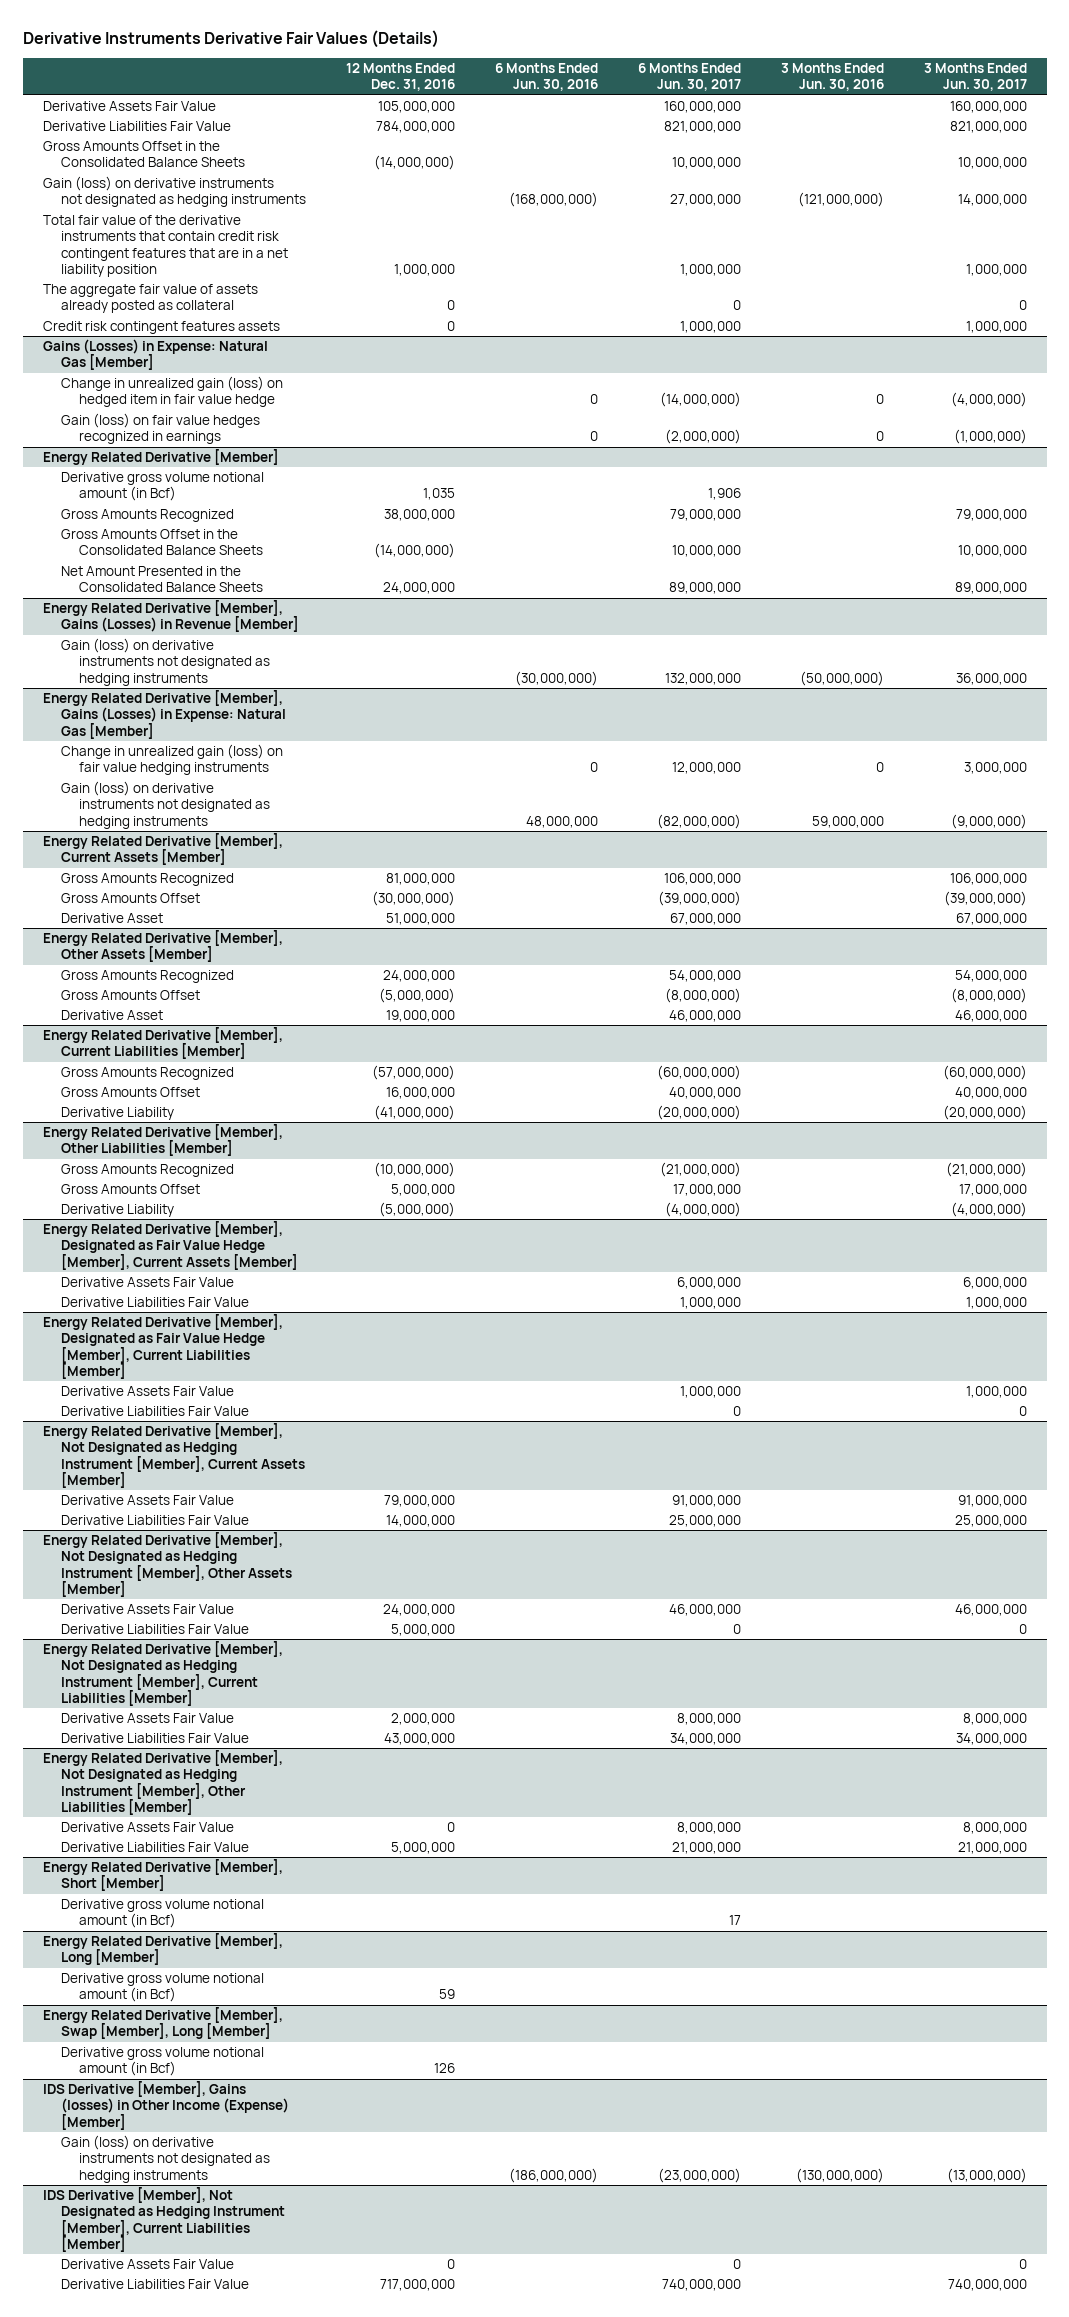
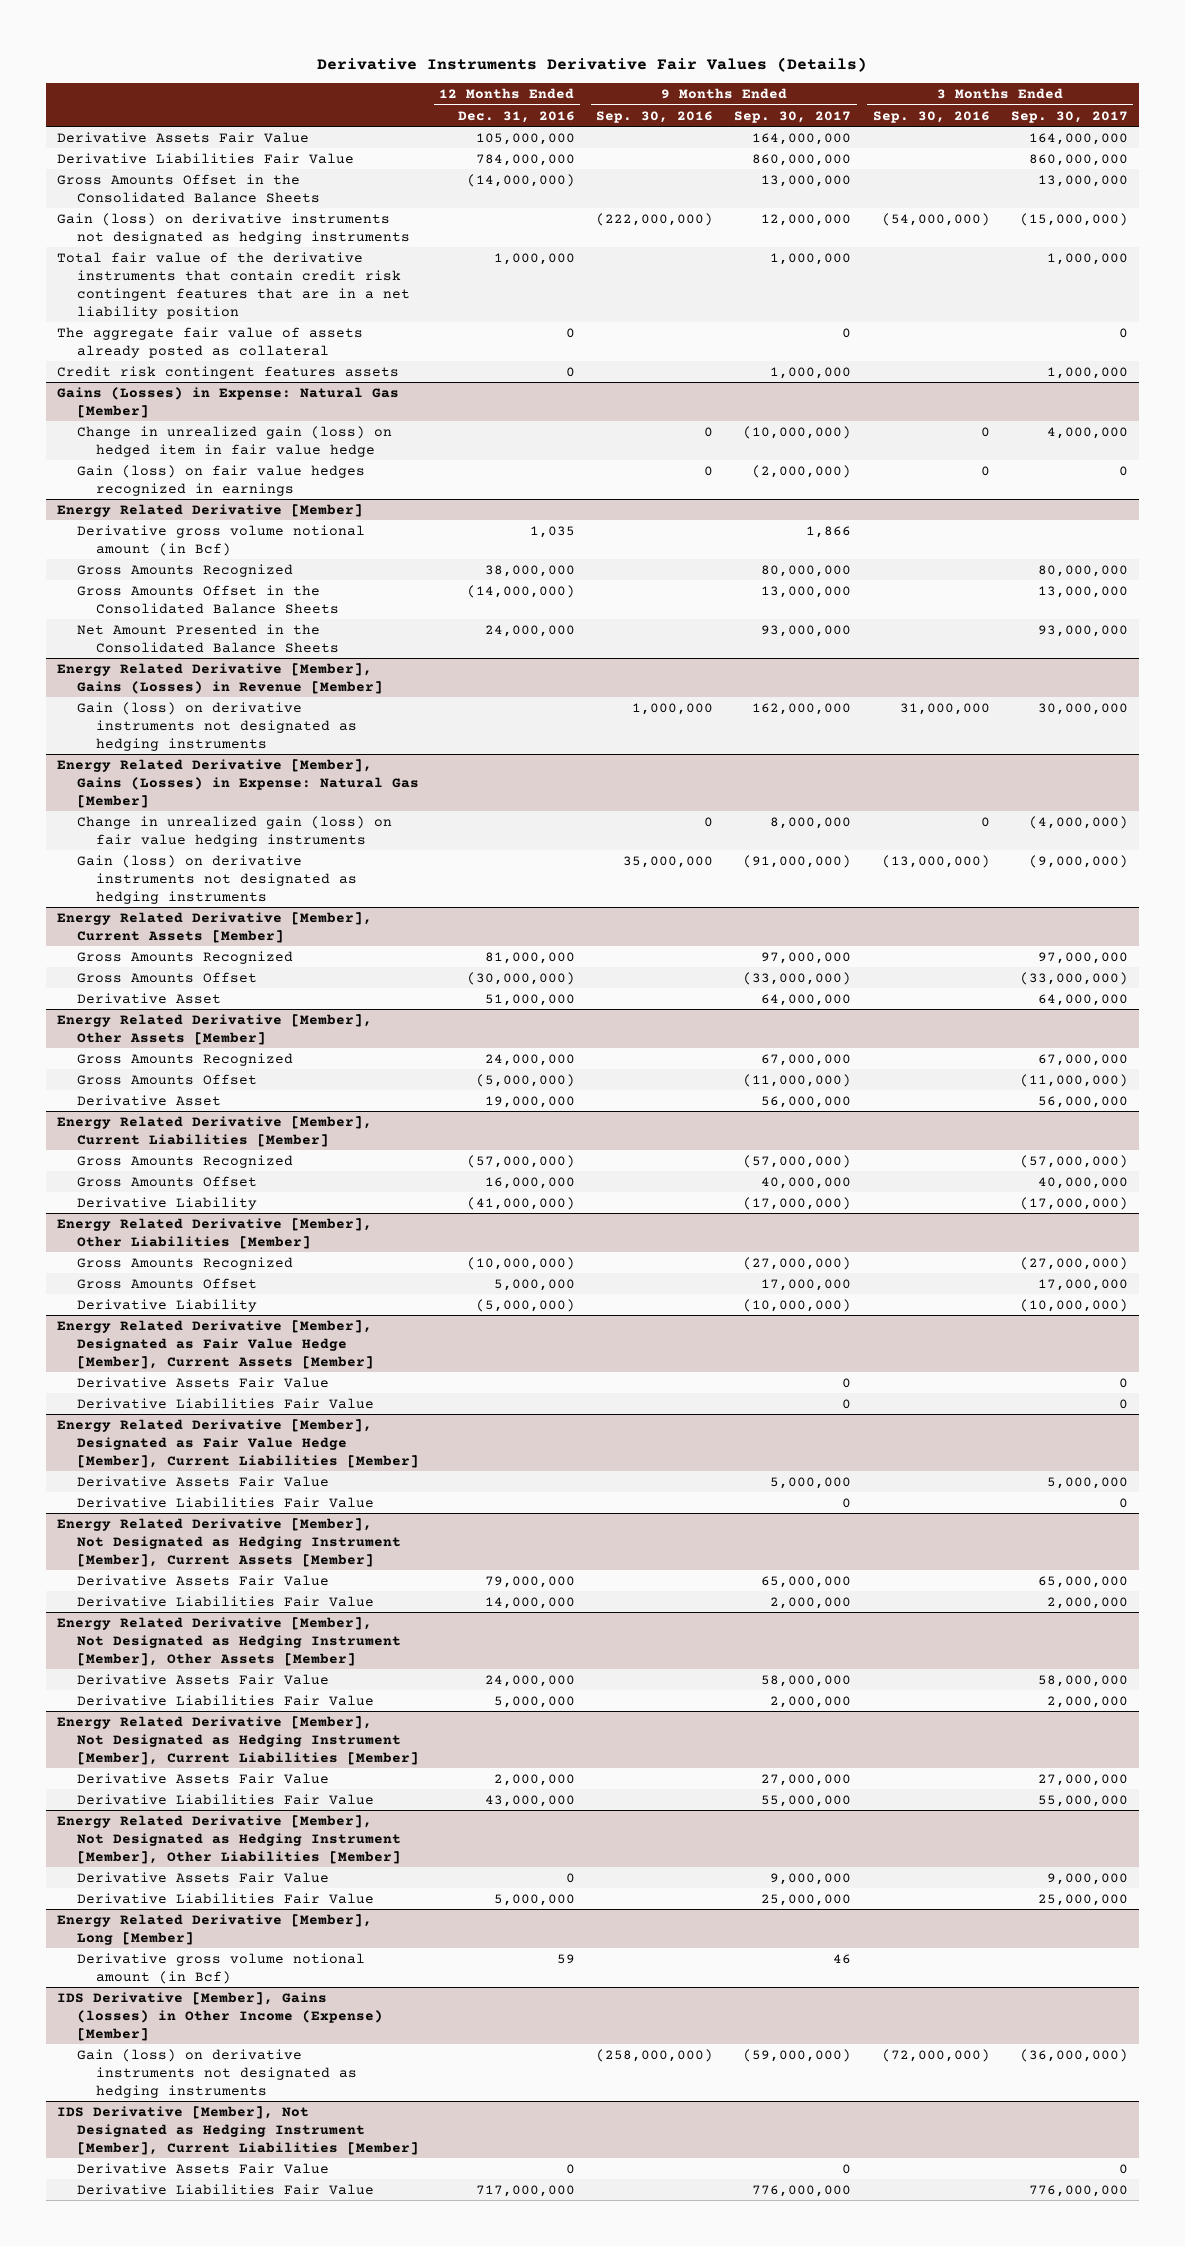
- | 12 Months Ended Dec. 31, 2016 | 6 Months Ended Jun. 30, 2016 | 6 Months Ended Jun. 30, 2017 | 3 Months Ended Jun. 30, 2016 | 3 Months Ended Jun. 30, 2017
+ | 12 Months Ended Dec. 31, 2016 | 9 Months Ended Sep. 30, 2016 | 9 Months Ended Sep. 30, 2017 | 3 Months Ended Sep. 30, 2016 | 3 Months Ended Sep. 30, 2017
- Energy Related Derivative [Member], Short [Member]
- Derivative gross volume notional amount (in Bcf) | | | 17 | |
- Energy Related Derivative [Member], Swap [Member], Long [Member]
- Derivative gross volume notional amount (in Bcf) | 126 | | | |

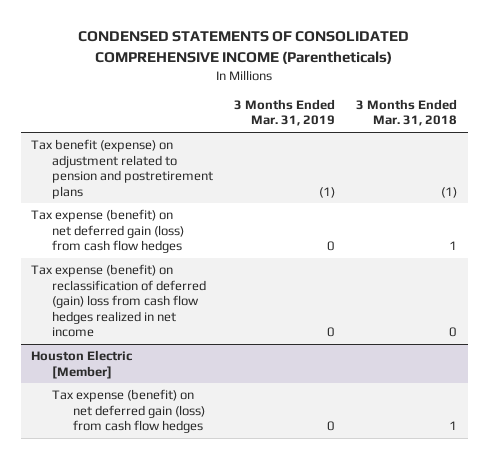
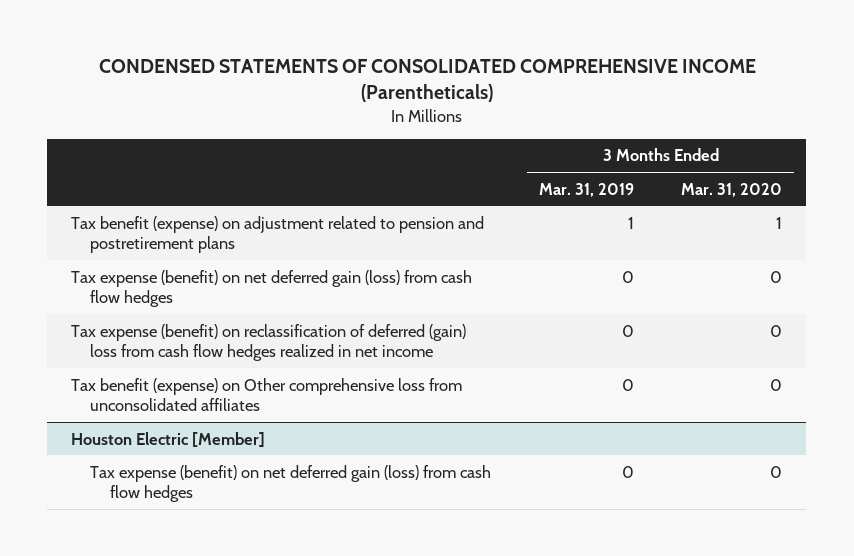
- | 3 Months Ended Mar. 31, 2019 | 3 Months Ended Mar. 31, 2018
+ | 3 Months Ended Mar. 31, 2019 | 3 Months Ended Mar. 31, 2020
- Tax benefit (expense) on adjustment related to pension and postretirement plans | (1) | (1)
+ Tax benefit (expense) on adjustment related to pension and postretirement plans | 1 | 1
+ Tax benefit (expense) on Other comprehensive loss from unconsolidated affiliates | 0 | 0

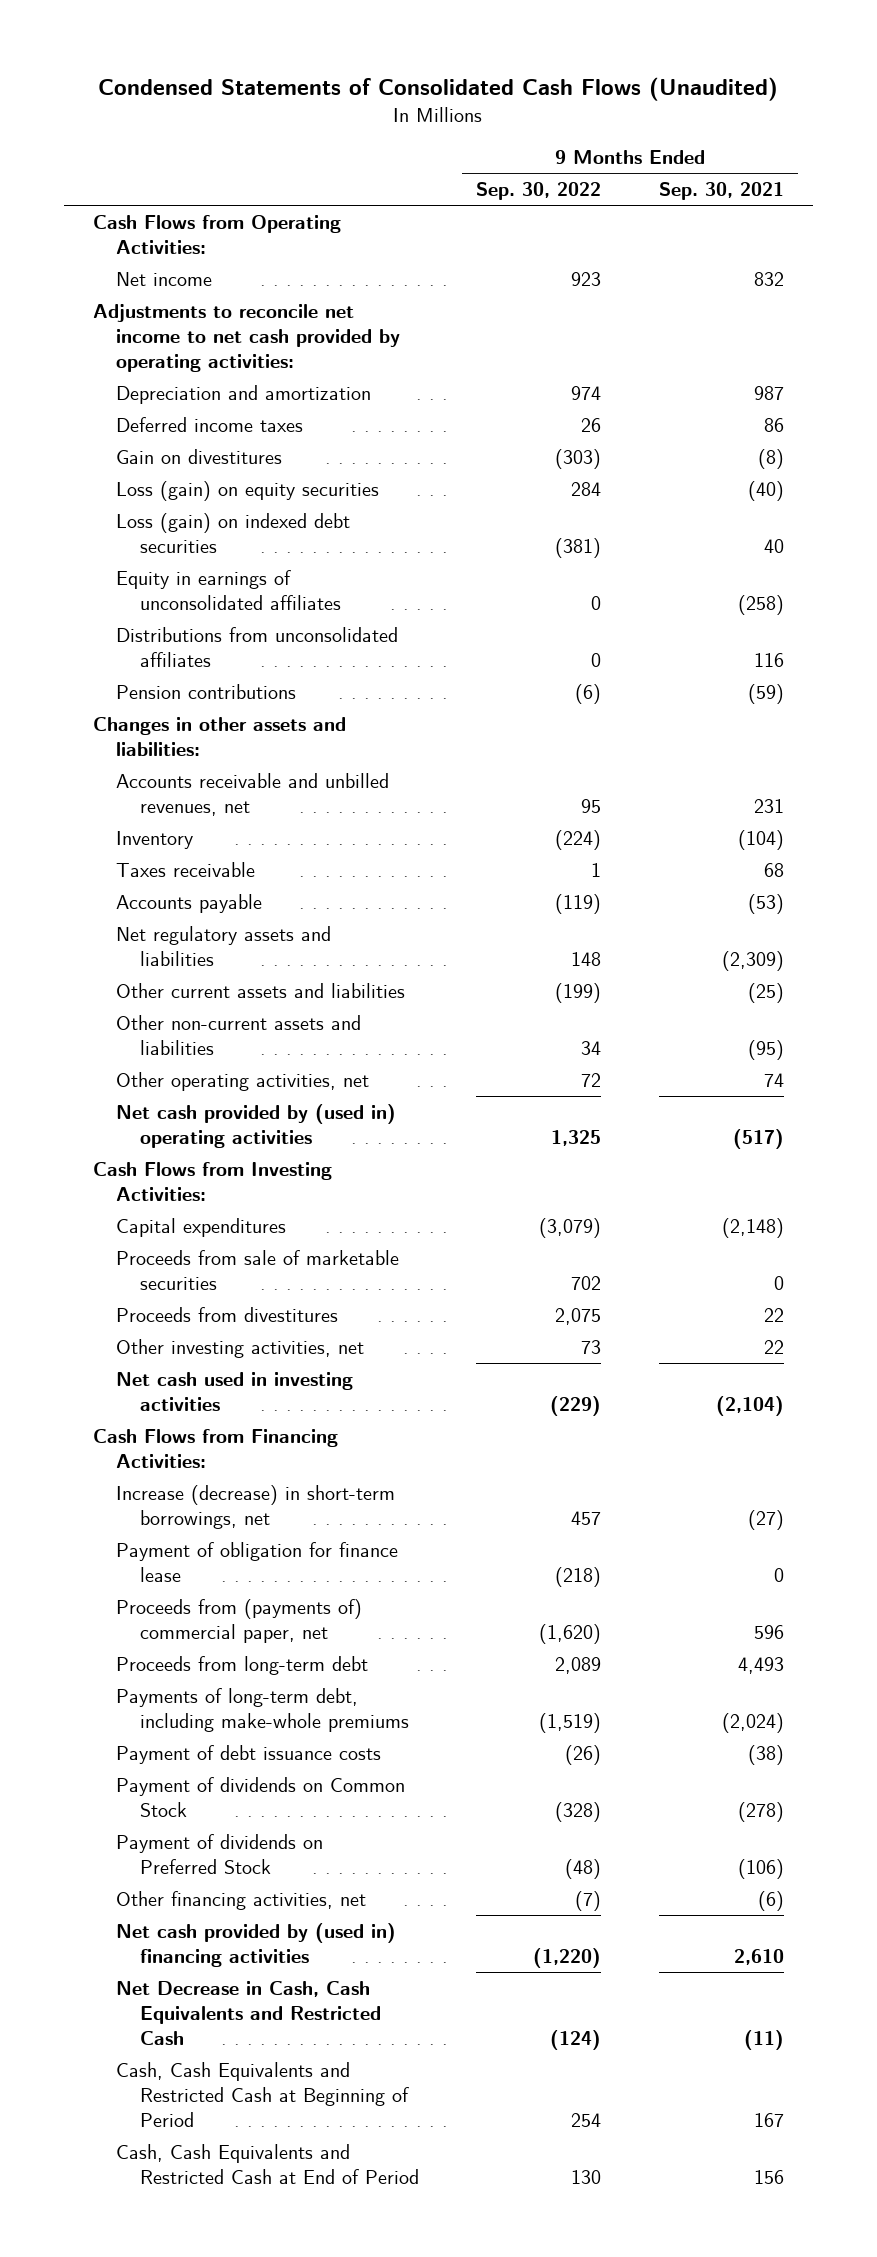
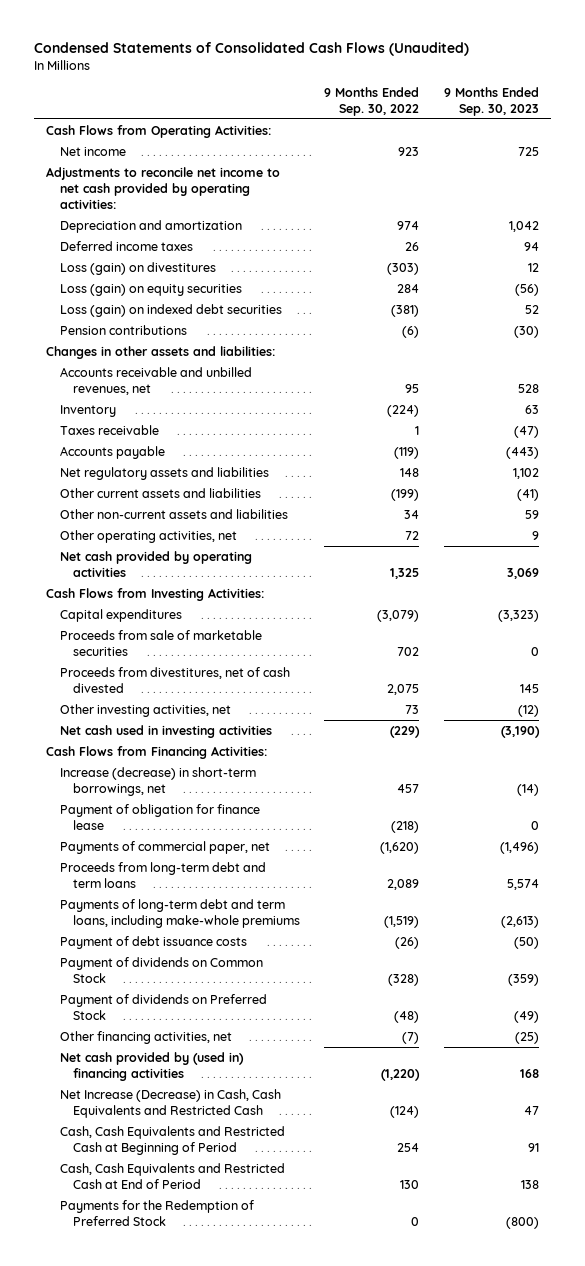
- | 9 Months Ended Sep. 30, 2022 | 9 Months Ended Sep. 30, 2021
+ | 9 Months Ended Sep. 30, 2022 | 9 Months Ended Sep. 30, 2023
- Gain on divestitures | (303) | (8)
+ Loss (gain) on divestitures | (303) | 12
- Equity in earnings of unconsolidated affiliates | 0 | (258)
- Distributions from unconsolidated affiliates | 0 | 116
- Net cash provided by (used in) operating activities | 1,325 | (517)
+ Net cash provided by operating activities | 1,325 | 3,069
- Proceeds from divestitures | 2,075 | 22
+ Proceeds from divestitures, net of cash divested | 2,075 | 145
- Proceeds from (payments of) commercial paper, net | (1,620) | 596
- Proceeds from long-term debt | 2,089 | 4,493
- Payments of long-term debt, including make-whole premiums | (1,519) | (2,024)
+ Payments of commercial paper, net | (1,620) | (1,496)
+ Proceeds from long-term debt and term loans | 2,089 | 5,574
+ Payments of long-term debt and term loans, including make-whole premiums | (1,519) | (2,613)
- Net Decrease in Cash, Cash Equivalents and Restricted Cash | (124) | (11)
+ Net Increase (Decrease) in Cash, Cash Equivalents and Restricted Cash | (124) | 47
+ Payments for the Redemption of Preferred Stock | 0 | (800)

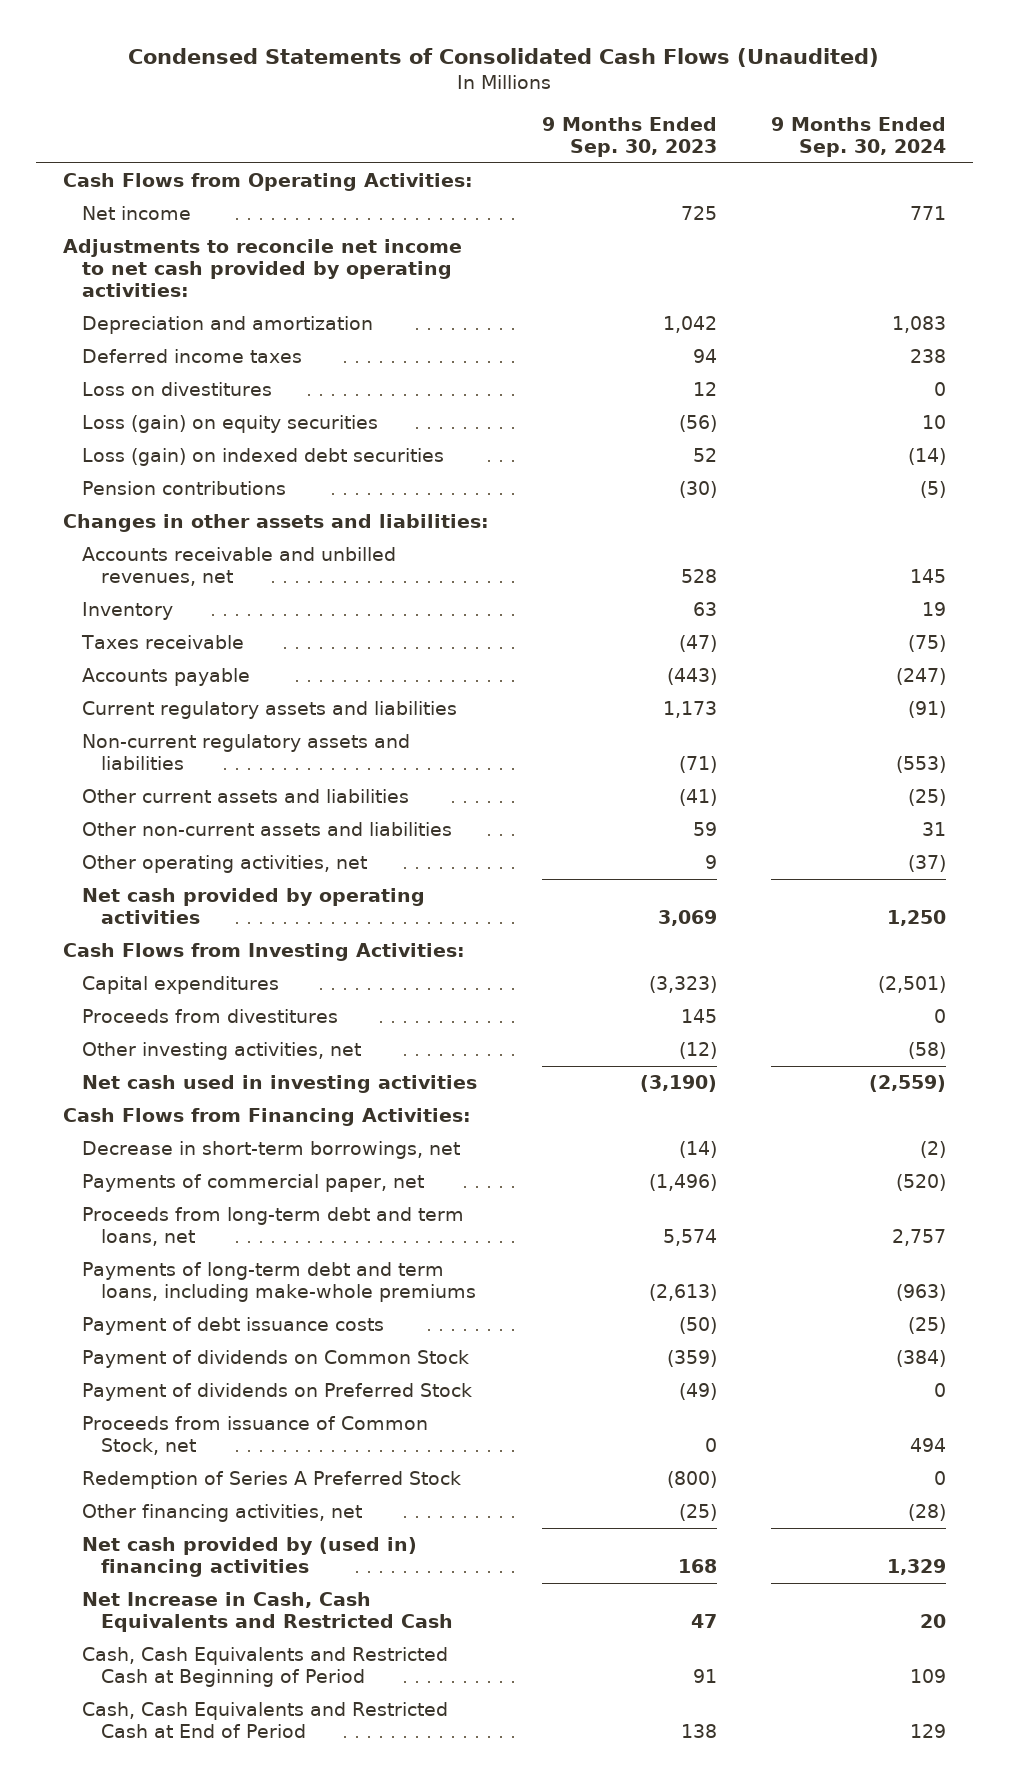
- | 9 Months Ended Sep. 30, 2022 | 9 Months Ended Sep. 30, 2023
+ | 9 Months Ended Sep. 30, 2023 | 9 Months Ended Sep. 30, 2024
- Loss (gain) on divestitures | (303) | 12
+ Loss on divestitures | 12 | 0
- Net regulatory assets and liabilities | 148 | 1,102
+ Current regulatory assets and liabilities | 1,173 | (91)
+ Non-current regulatory assets and liabilities | (71) | (553)
- Proceeds from sale of marketable securities | 702 | 0
- Proceeds from divestitures, net of cash divested | 2,075 | 145
+ Proceeds from divestitures | 145 | 0
- Increase (decrease) in short-term borrowings, net | 457 | (14)
- Payment of obligation for finance lease | (218) | 0
+ Decrease in short-term borrowings, net | (14) | (2)
- Proceeds from long-term debt and term loans | 2,089 | 5,574
+ Proceeds from long-term debt and term loans, net | 5,574 | 2,757
+ Proceeds from issuance of Common Stock, net | 0 | 494
+ Redemption of Series A Preferred Stock | (800) | 0
- Net Increase (Decrease) in Cash, Cash Equivalents and Restricted Cash | (124) | 47
+ Net Increase in Cash, Cash Equivalents and Restricted Cash | 47 | 20
- Payments for the Redemption of Preferred Stock | 0 | (800)

